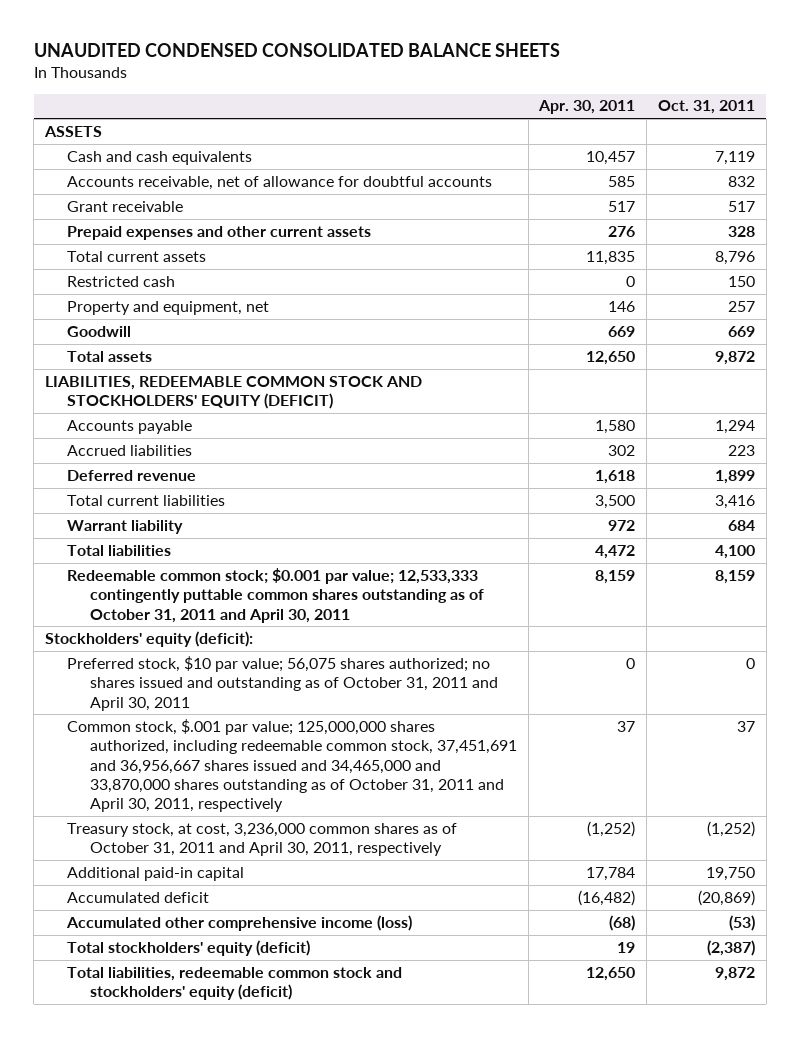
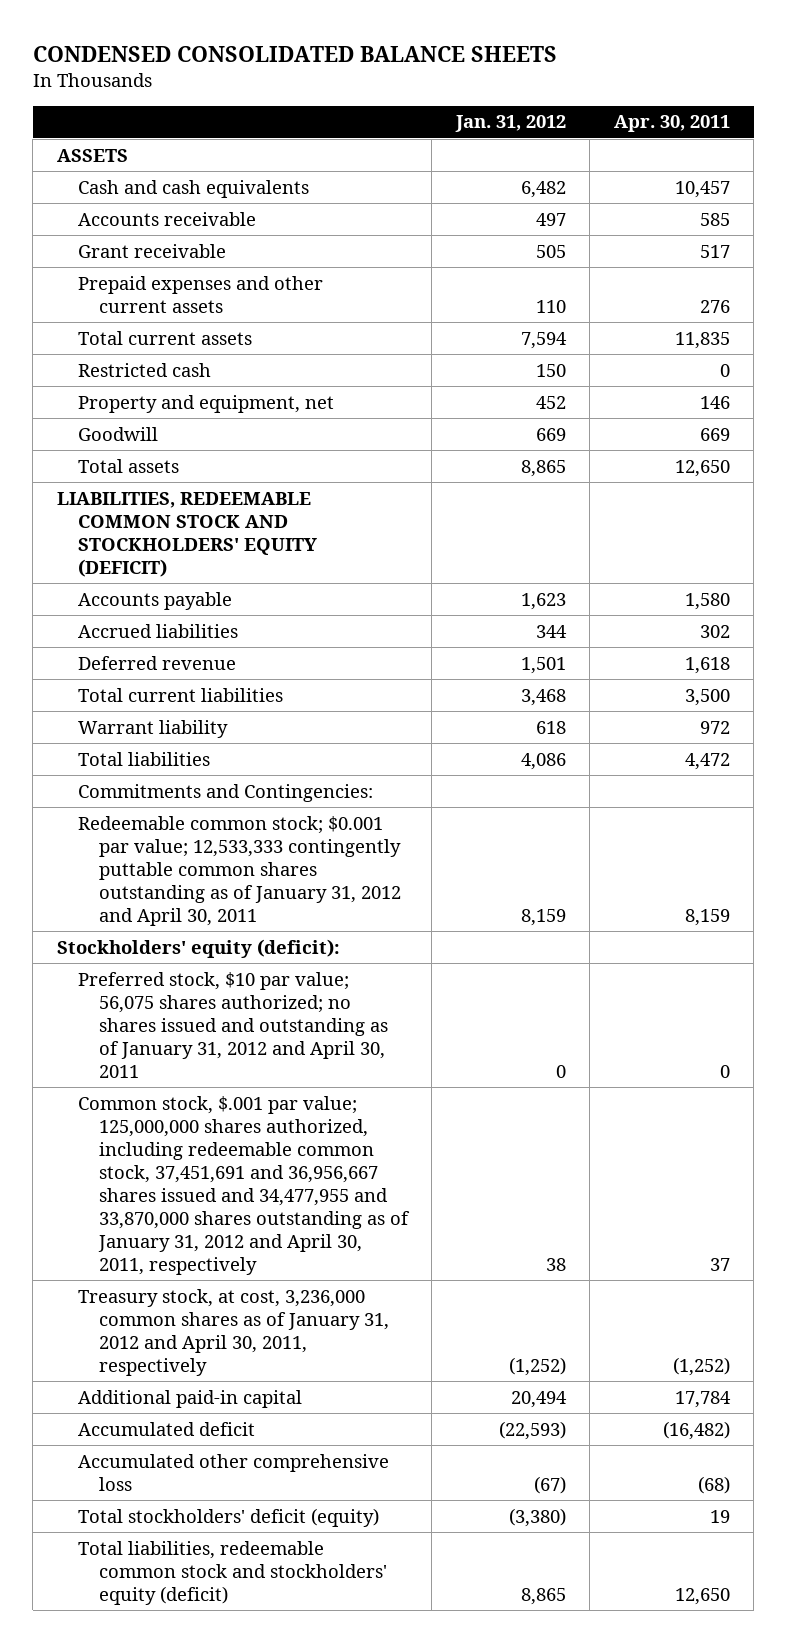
- UNAUDITED CONDENSED CONSOLIDATED BALANCE SHEETS
+ CONDENSED CONSOLIDATED BALANCE SHEETS
- | Apr. 30, 2011 | Oct. 31, 2011
+ | Jan. 31, 2012 | Apr. 30, 2011
- Accounts receivable, net of allowance for doubtful accounts | 585 | 832
+ Accounts receivable | 497 | 585
- Redeemable common stock; $0.001 par value; 12,533,333 contingently puttable common shares outstanding as of October 31, 2011 and April 30, 2011 | 8,159 | 8,159
+ Commitments and Contingencies:
+ Redeemable common stock; $0.001 par value; 12,533,333 contingently puttable common shares outstanding as of January 31, 2012 and April 30, 2011 | 8,159 | 8,159
- Preferred stock, $10 par value; 56,075 shares authorized; no shares issued and outstanding as of October 31, 2011 and April 30, 2011 | 0 | 0
- Common stock, $.001 par value; 125,000,000 shares authorized, including redeemable common stock, 37,451,691 and 36,956,667 shares issued and 34,465,000 and 33,870,000 shares outstanding as of October 31, 2011 and April 30, 2011, respectively | 37 | 37
- Treasury stock, at cost, 3,236,000 common shares as of October 31, 2011 and April 30, 2011, respectively | (1,252) | (1,252)
+ Preferred stock, $10 par value; 56,075 shares authorized; no shares issued and outstanding as of January 31, 2012 and April 30, 2011 | 0 | 0
+ Common stock, $.001 par value; 125,000,000 shares authorized, including redeemable common stock, 37,451,691 and 36,956,667 shares issued and 34,477,955 and 33,870,000 shares outstanding as of January 31, 2012 and April 30, 2011, respectively | 38 | 37
+ Treasury stock, at cost, 3,236,000 common shares as of January 31, 2012 and April 30, 2011, respectively | (1,252) | (1,252)
- Accumulated other comprehensive income (loss) | (68) | (53)
- Total stockholders' equity (deficit) | 19 | (2,387)
+ Accumulated other comprehensive loss | (67) | (68)
+ Total stockholders' deficit (equity) | (3,380) | 19

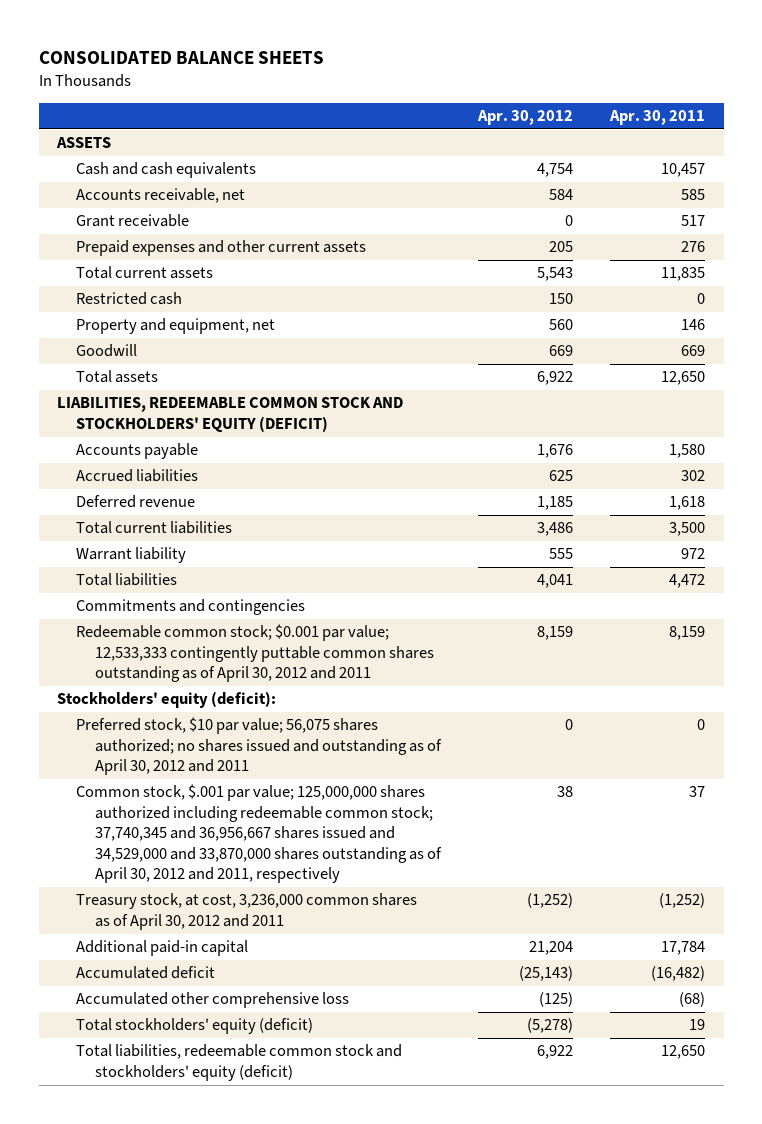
- CONDENSED CONSOLIDATED BALANCE SHEETS
+ CONSOLIDATED BALANCE SHEETS
- | Jan. 31, 2012 | Apr. 30, 2011
+ | Apr. 30, 2012 | Apr. 30, 2011
- Accounts receivable | 497 | 585
+ Accounts receivable, net | 584 | 585
- Commitments and Contingencies:
- Redeemable common stock; $0.001 par value; 12,533,333 contingently puttable common shares outstanding as of January 31, 2012 and April 30, 2011 | 8,159 | 8,159
+ Commitments and contingencies
+ Redeemable common stock; $0.001 par value; 12,533,333 contingently puttable common shares outstanding as of April 30, 2012 and 2011 | 8,159 | 8,159
- Preferred stock, $10 par value; 56,075 shares authorized; no shares issued and outstanding as of January 31, 2012 and April 30, 2011 | 0 | 0
- Common stock, $.001 par value; 125,000,000 shares authorized, including redeemable common stock, 37,451,691 and 36,956,667 shares issued and 34,477,955 and 33,870,000 shares outstanding as of January 31, 2012 and April 30, 2011, respectively | 38 | 37
- Treasury stock, at cost, 3,236,000 common shares as of January 31, 2012 and April 30, 2011, respectively | (1,252) | (1,252)
+ Preferred stock, $10 par value; 56,075 shares authorized; no shares issued and outstanding as of April 30, 2012 and 2011 | 0 | 0
+ Common stock, $.001 par value; 125,000,000 shares authorized including redeemable common stock; 37,740,345 and 36,956,667 shares issued and 34,529,000 and 33,870,000 shares outstanding as of April 30, 2012 and 2011, respectively | 38 | 37
+ Treasury stock, at cost, 3,236,000 common shares as of April 30, 2012 and 2011 | (1,252) | (1,252)
- Total stockholders' deficit (equity) | (3,380) | 19
+ Total stockholders' equity (deficit) | (5,278) | 19

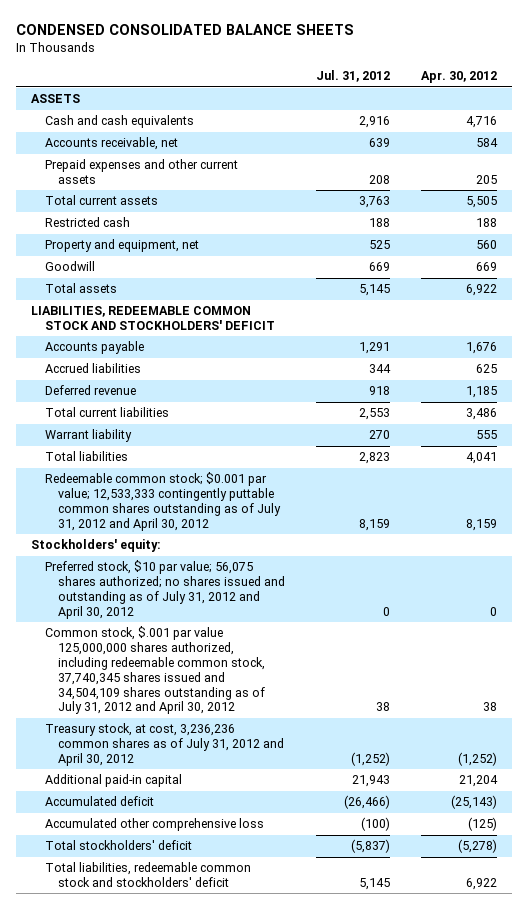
- CONSOLIDATED BALANCE SHEETS
+ CONDENSED CONSOLIDATED BALANCE SHEETS
- | Apr. 30, 2012 | Apr. 30, 2011
+ | Jul. 31, 2012 | Apr. 30, 2012
- Cash and cash equivalents | 4,754 | 10,457
+ Cash and cash equivalents | 2,916 | 4,716
- Grant receivable | 0 | 517
- Total current assets | 5,543 | 11,835
- Restricted cash | 150 | 0
+ Total current assets | 3,763 | 5,505
+ Restricted cash | 188 | 188
- LIABILITIES, REDEEMABLE COMMON STOCK AND STOCKHOLDERS' EQUITY (DEFICIT)
+ LIABILITIES, REDEEMABLE COMMON STOCK AND STOCKHOLDERS' DEFICIT
- Commitments and contingencies
- Redeemable common stock; $0.001 par value; 12,533,333 contingently puttable common shares outstanding as of April 30, 2012 and 2011 | 8,159 | 8,159
- Stockholders' equity (deficit):
- Preferred stock, $10 par value; 56,075 shares authorized; no shares issued and outstanding as of April 30, 2012 and 2011 | 0 | 0
- Common stock, $.001 par value; 125,000,000 shares authorized including redeemable common stock; 37,740,345 and 36,956,667 shares issued and 34,529,000 and 33,870,000 shares outstanding as of April 30, 2012 and 2011, respectively | 38 | 37
- Treasury stock, at cost, 3,236,000 common shares as of April 30, 2012 and 2011 | (1,252) | (1,252)
+ Redeemable common stock; $0.001 par value; 12,533,333 contingently puttable common shares outstanding as of July 31, 2012 and April 30, 2012 | 8,159 | 8,159
+ Stockholders' equity:
+ Preferred stock, $10 par value; 56,075 shares authorized; no shares issued and outstanding as of July 31, 2012 and April 30, 2012 | 0 | 0
+ Common stock, $.001 par value 125,000,000 shares authorized, including redeemable common stock, 37,740,345 shares issued and 34,504,109 shares outstanding as of July 31, 2012 and April 30, 2012 | 38 | 38
+ Treasury stock, at cost, 3,236,236 common shares as of July 31, 2012 and April 30, 2012 | (1,252) | (1,252)
- Total stockholders' equity (deficit) | (5,278) | 19
- Total liabilities, redeemable common stock and stockholders' equity (deficit) | 6,922 | 12,650
+ Total stockholders' deficit | (5,837) | (5,278)
+ Total liabilities, redeemable common stock and stockholders' deficit | 5,145 | 6,922

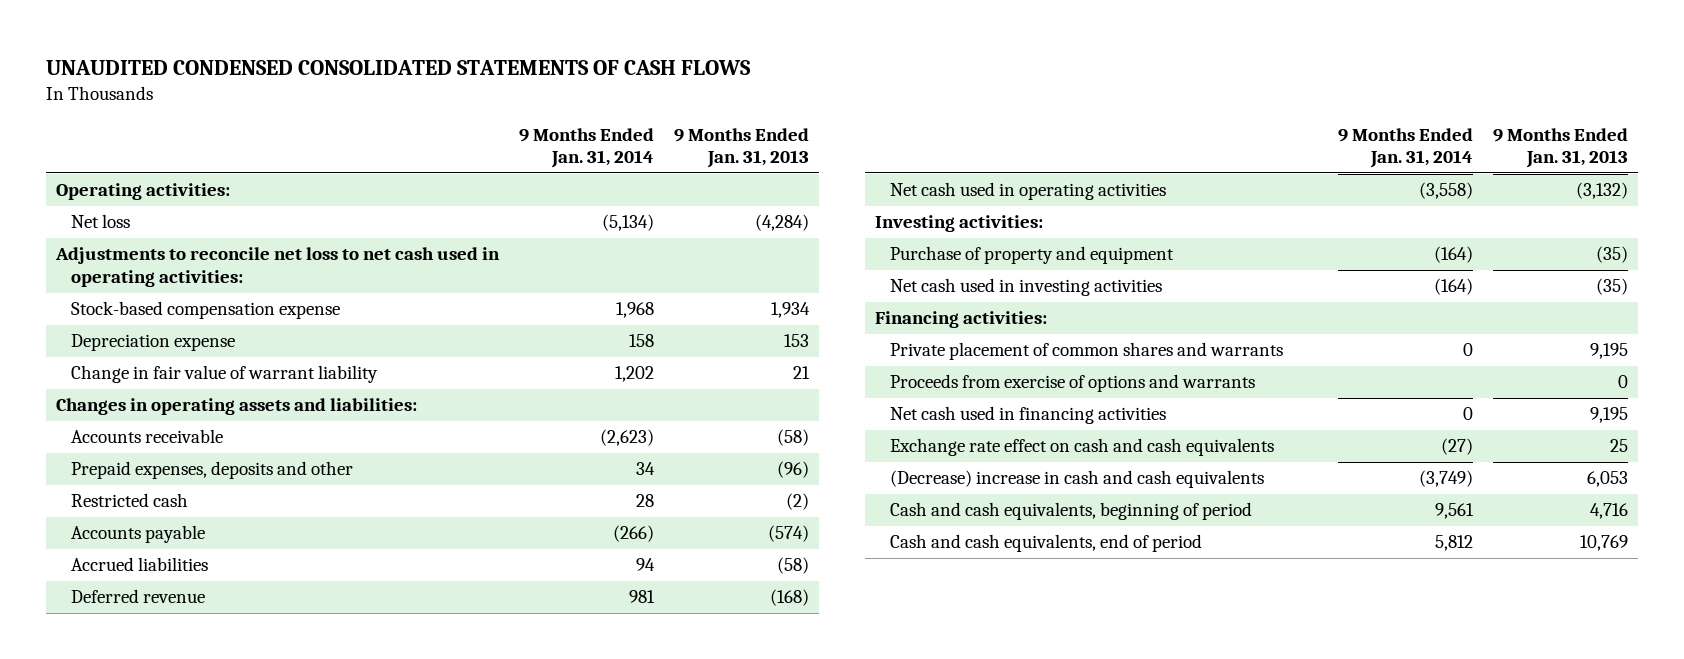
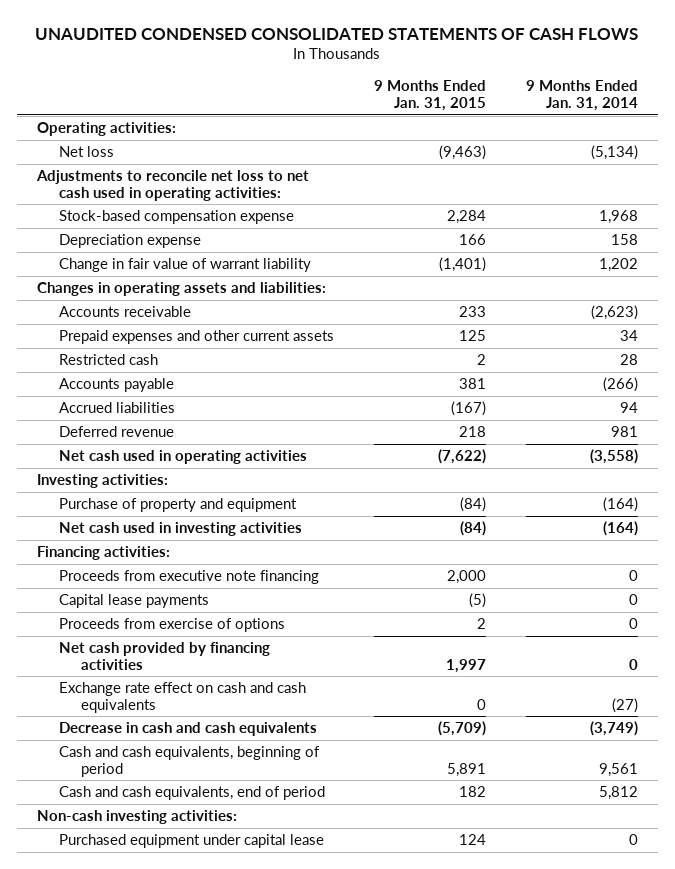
- | 9 Months Ended Jan. 31, 2014 | 9 Months Ended Jan. 31, 2013
+ | 9 Months Ended Jan. 31, 2015 | 9 Months Ended Jan. 31, 2014
- Prepaid expenses, deposits and other | 34 | (96)
+ Prepaid expenses and other current assets | 125 | 34
- Private placement of common shares and warrants | 0 | 9,195
- Proceeds from exercise of options and warrants | | 0
- Net cash used in financing activities | 0 | 9,195
+ Proceeds from executive note financing | 2,000 | 0
+ Capital lease payments | (5) | 0
+ Proceeds from exercise of options | 2 | 0
+ Net cash provided by financing activities | 1,997 | 0
- (Decrease) increase in cash and cash equivalents | (3,749) | 6,053
+ Decrease in cash and cash equivalents | (5,709) | (3,749)
+ Non-cash investing activities:
+ Purchased equipment under capital lease | 124 | 0

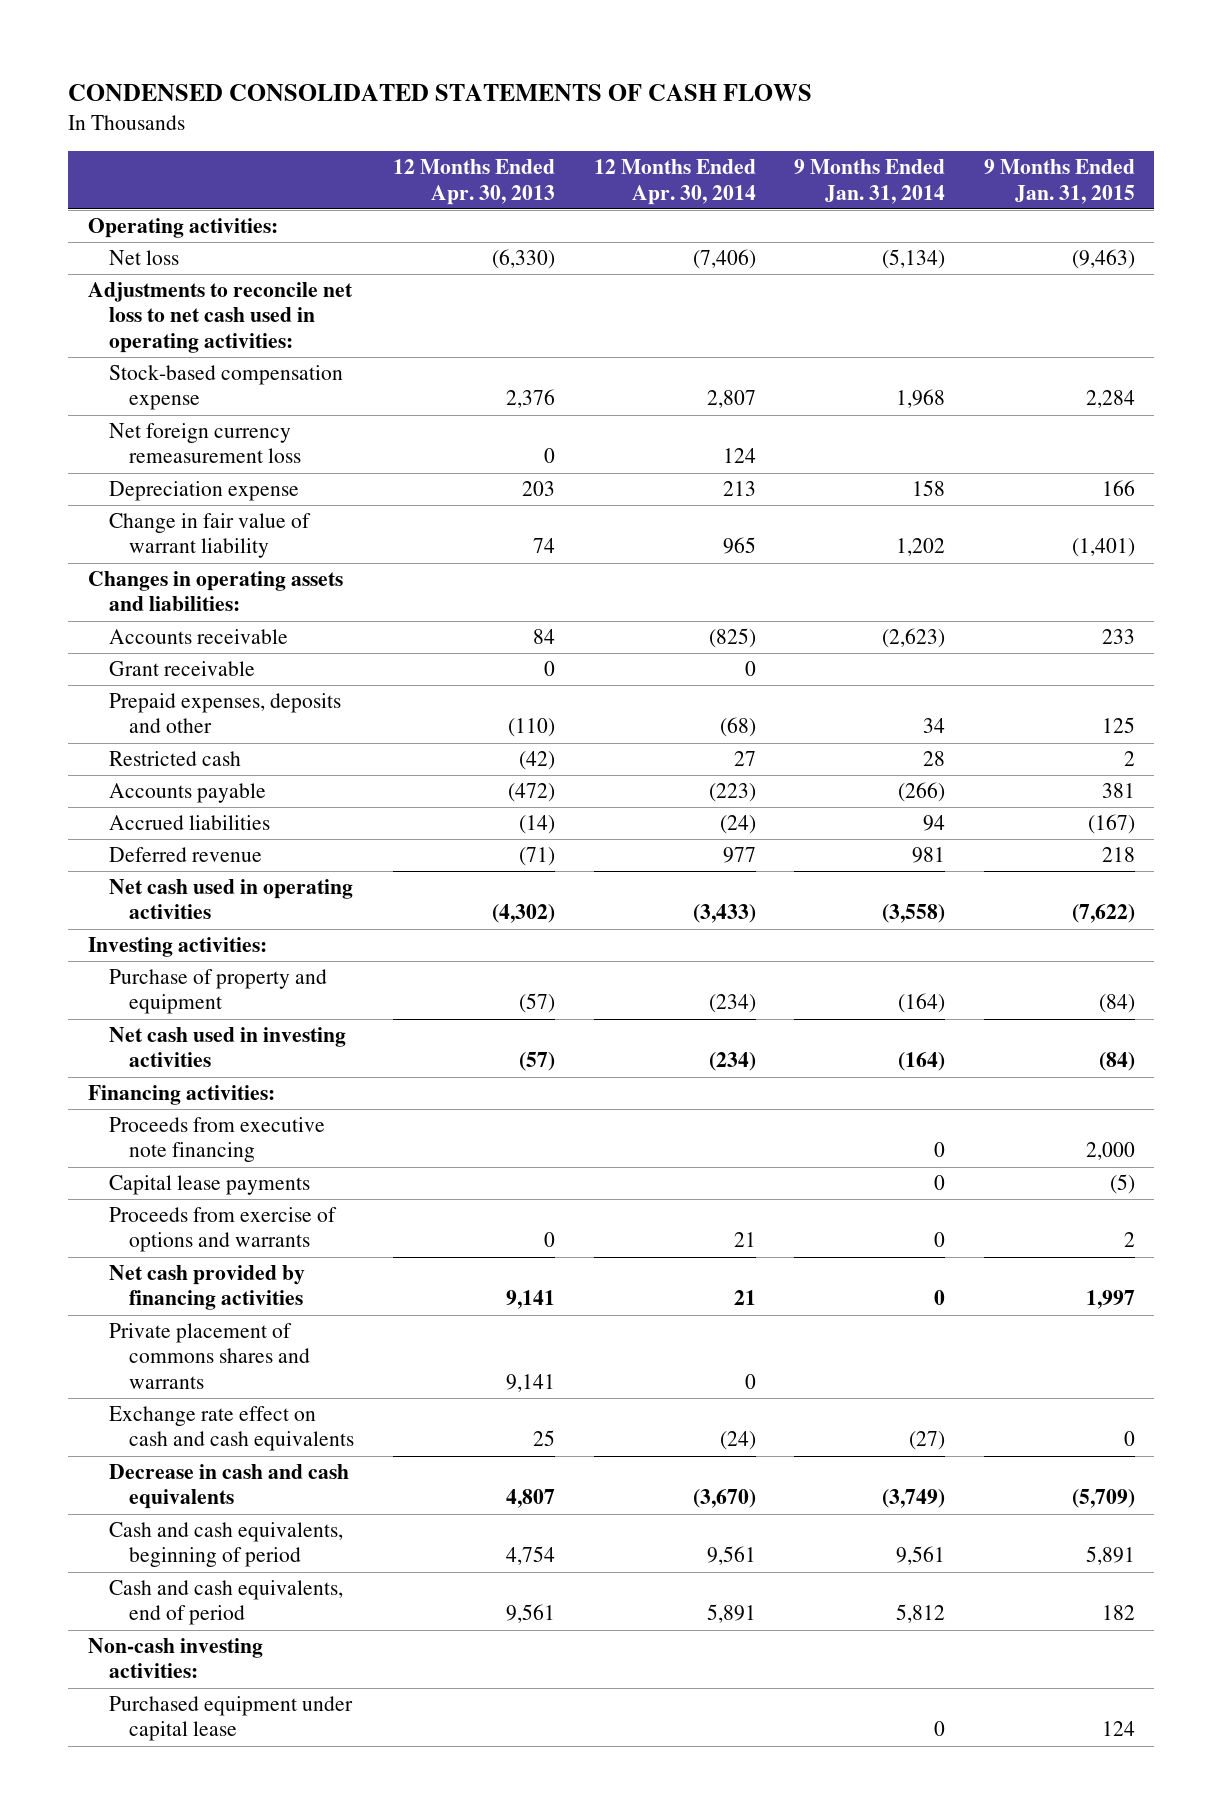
- UNAUDITED CONDENSED CONSOLIDATED STATEMENTS OF CASH FLOWS
+ CONDENSED CONSOLIDATED STATEMENTS OF CASH FLOWS
- | 9 Months Ended Jan. 31, 2015 | 9 Months Ended Jan. 31, 2014
+ | 12 Months Ended Apr. 30, 2013 | 12 Months Ended Apr. 30, 2014 | 9 Months Ended Jan. 31, 2014 | 9 Months Ended Jan. 31, 2015
+ Net foreign currency remeasurement loss | 0 | 124 | |
- Prepaid expenses and other current assets | 125 | 34
+ Grant receivable | 0 | 0 | |
+ Prepaid expenses, deposits and other | (110) | (68) | 34 | 125
- Proceeds from exercise of options | 2 | 0
+ Proceeds from exercise of options and warrants | 0 | 21 | 0 | 2
+ Private placement of commons shares and warrants | 9,141 | 0 | |

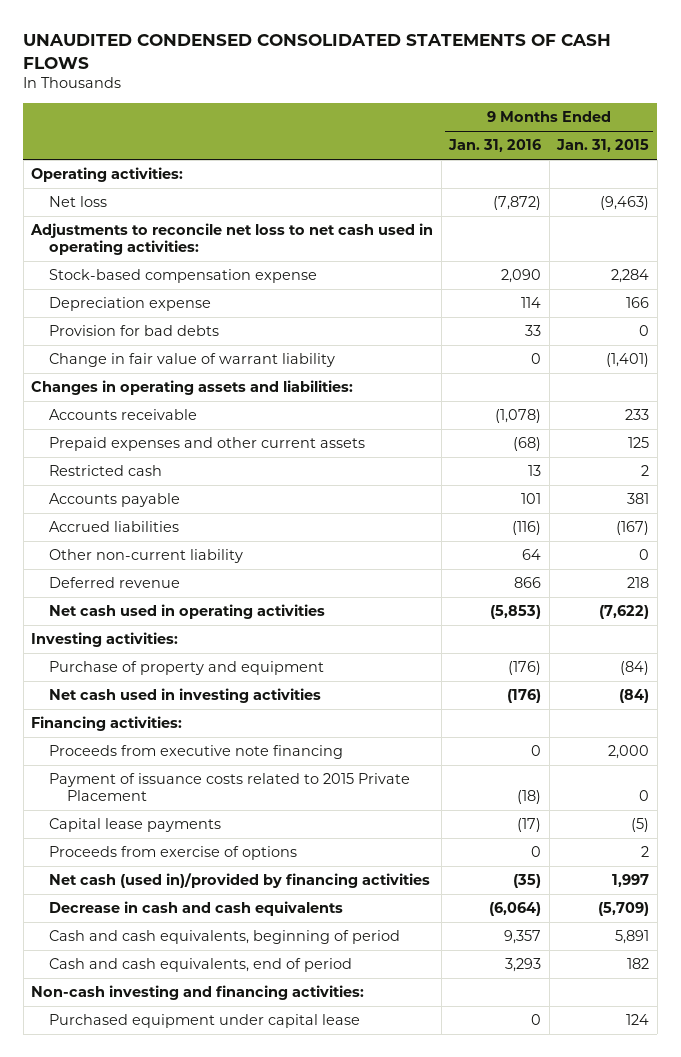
- CONDENSED CONSOLIDATED STATEMENTS OF CASH FLOWS
+ UNAUDITED CONDENSED CONSOLIDATED STATEMENTS OF CASH FLOWS
- | 12 Months Ended Apr. 30, 2013 | 12 Months Ended Apr. 30, 2014 | 9 Months Ended Jan. 31, 2014 | 9 Months Ended Jan. 31, 2015
+ | 9 Months Ended Jan. 31, 2016 | 9 Months Ended Jan. 31, 2015
- Net foreign currency remeasurement loss | 0 | 124 | |
+ Provision for bad debts | 33 | 0
- Grant receivable | 0 | 0 | |
- Prepaid expenses, deposits and other | (110) | (68) | 34 | 125
+ Prepaid expenses and other current assets | (68) | 125
+ Other non-current liability | 64 | 0
+ Payment of issuance costs related to 2015 Private Placement | (18) | 0
- Proceeds from exercise of options and warrants | 0 | 21 | 0 | 2
- Net cash provided by financing activities | 9,141 | 21 | 0 | 1,997
- Private placement of commons shares and warrants | 9,141 | 0 | |
- Exchange rate effect on cash and cash equivalents | 25 | (24) | (27) | 0
+ Proceeds from exercise of options | 0 | 2
+ Net cash (used in)/provided by financing activities | (35) | 1,997
- Non-cash investing activities:
+ Non-cash investing and financing activities:

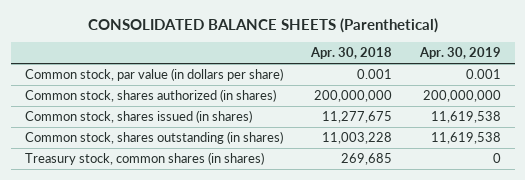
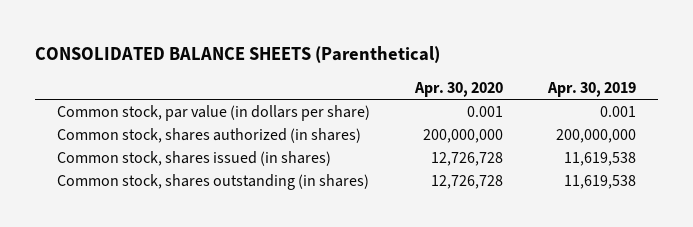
- | Apr. 30, 2018 | Apr. 30, 2019
+ | Apr. 30, 2020 | Apr. 30, 2019
- Treasury stock, common shares (in shares) | 269,685 | 0

